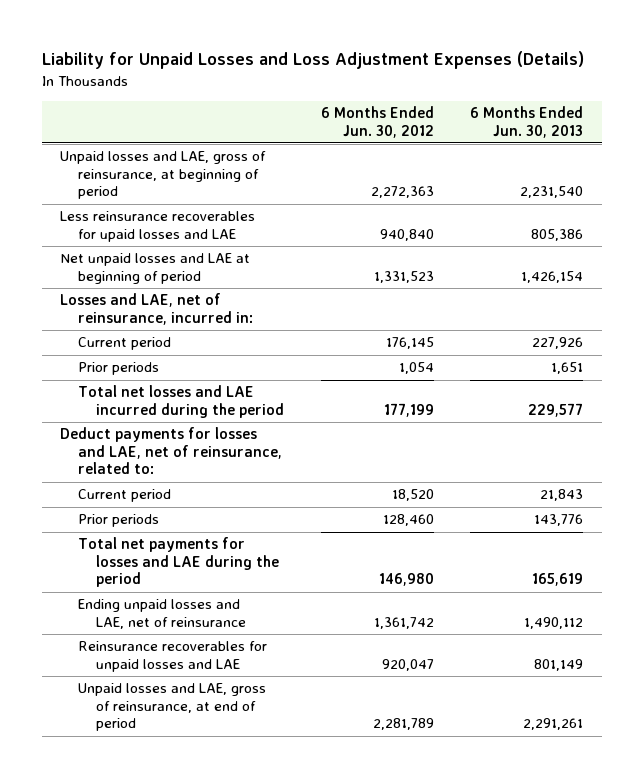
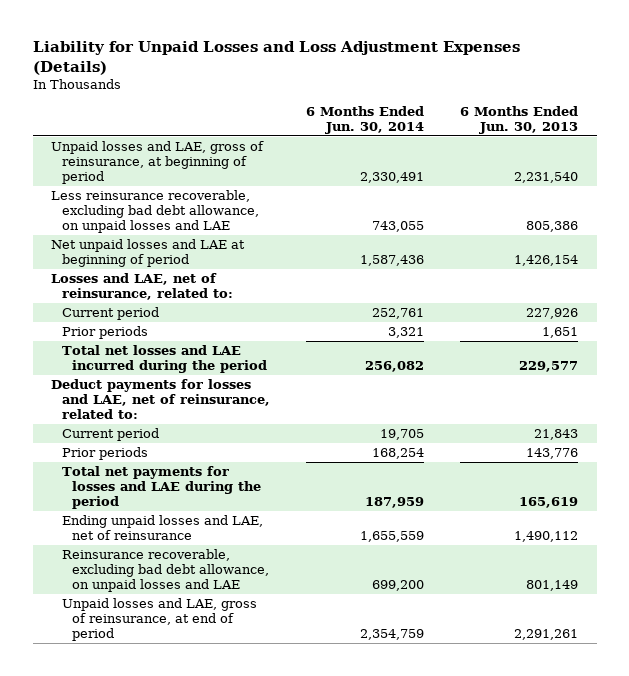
- | 6 Months Ended Jun. 30, 2012 | 6 Months Ended Jun. 30, 2013
+ | 6 Months Ended Jun. 30, 2014 | 6 Months Ended Jun. 30, 2013
- Less reinsurance recoverables for upaid losses and LAE | 940,840 | 805,386
+ Less reinsurance recoverable, excluding bad debt allowance, on unpaid losses and LAE | 743,055 | 805,386
- Losses and LAE, net of reinsurance, incurred in:
+ Losses and LAE, net of reinsurance, related to:
- Reinsurance recoverables for unpaid losses and LAE | 920,047 | 801,149
+ Reinsurance recoverable, excluding bad debt allowance, on unpaid losses and LAE | 699,200 | 801,149

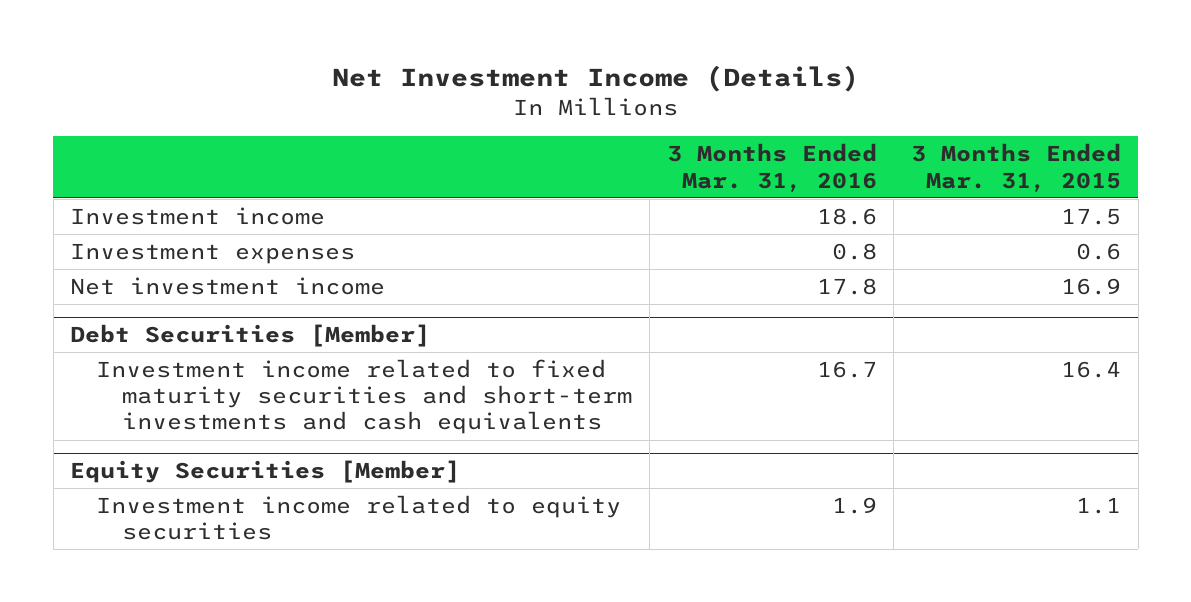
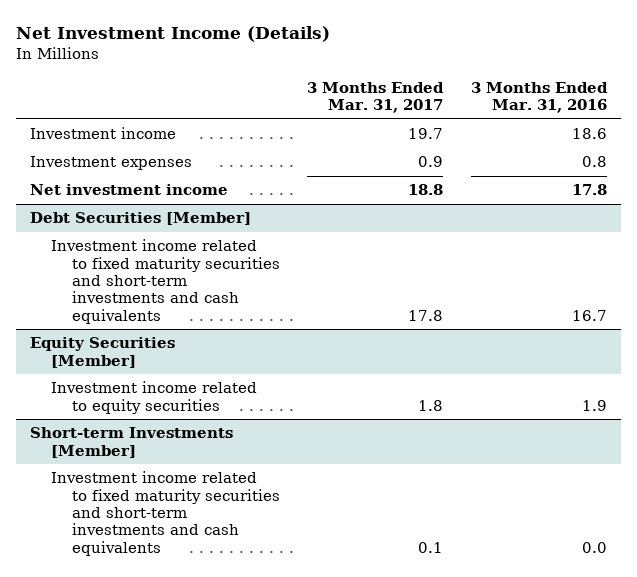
- | 3 Months Ended Mar. 31, 2016 | 3 Months Ended Mar. 31, 2015
+ | 3 Months Ended Mar. 31, 2017 | 3 Months Ended Mar. 31, 2016
+ Short-term Investments [Member]
+ Investment income related to fixed maturity securities and short-term investments and cash equivalents | 0.1 | 0.0

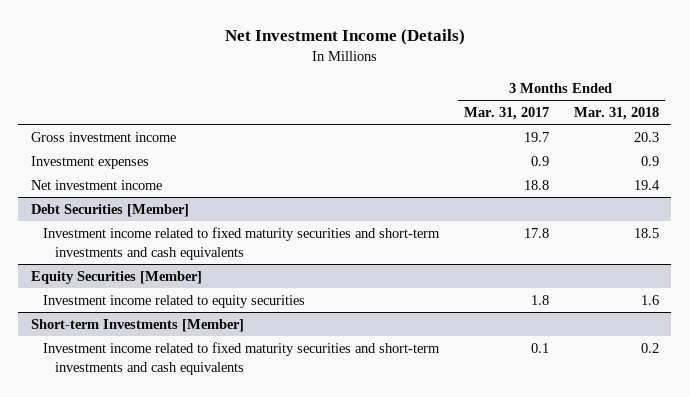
- | 3 Months Ended Mar. 31, 2017 | 3 Months Ended Mar. 31, 2016
+ | 3 Months Ended Mar. 31, 2017 | 3 Months Ended Mar. 31, 2018
- Investment income | 19.7 | 18.6
+ Gross investment income | 19.7 | 20.3

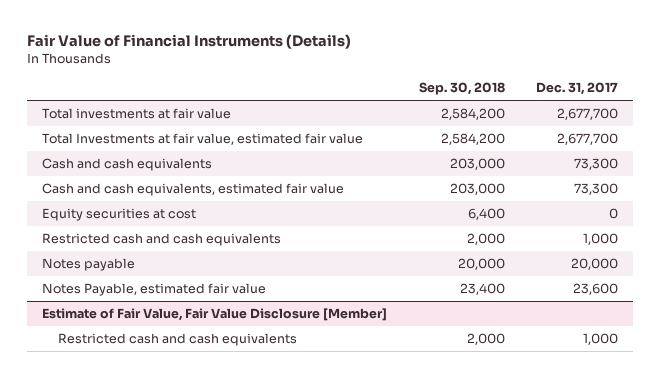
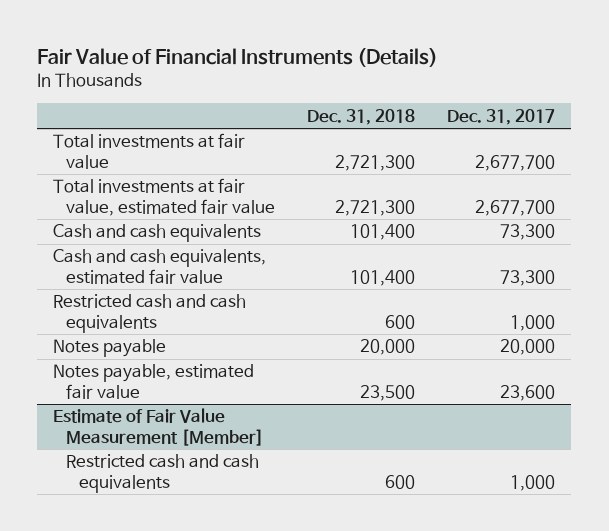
- | Sep. 30, 2018 | Dec. 31, 2017
+ | Dec. 31, 2018 | Dec. 31, 2017
- Total Investments at fair value, estimated fair value | 2,584,200 | 2,677,700
+ Total investments at fair value, estimated fair value | 2,721,300 | 2,677,700
- Equity securities at cost | 6,400 | 0
- Notes Payable, estimated fair value | 23,400 | 23,600
- Estimate of Fair Value, Fair Value Disclosure [Member]
+ Notes payable, estimated fair value | 23,500 | 23,600
+ Estimate of Fair Value Measurement [Member]

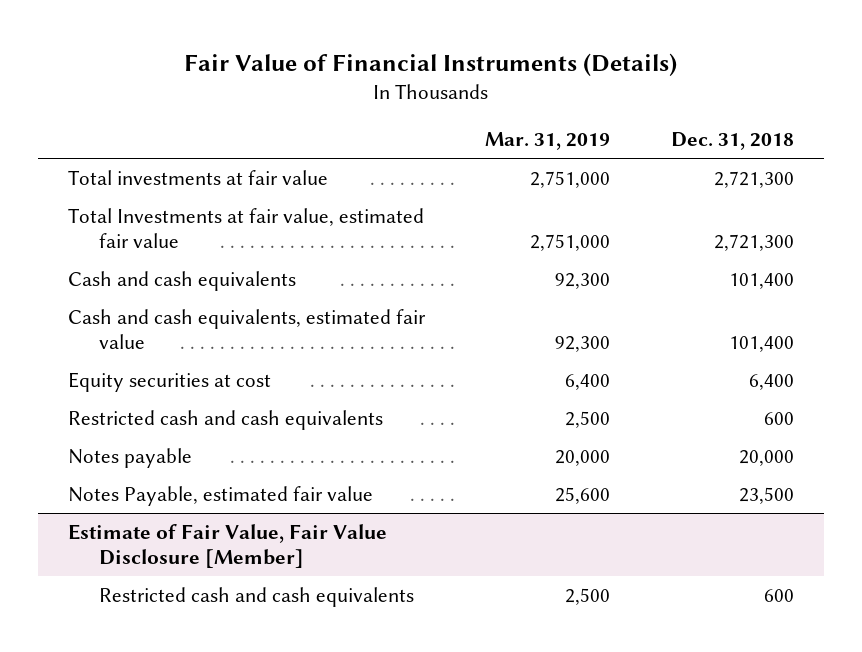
- | Dec. 31, 2018 | Dec. 31, 2017
+ | Mar. 31, 2019 | Dec. 31, 2018
- Total investments at fair value, estimated fair value | 2,721,300 | 2,677,700
+ Total Investments at fair value, estimated fair value | 2,751,000 | 2,721,300
+ Equity securities at cost | 6,400 | 6,400
- Notes payable, estimated fair value | 23,500 | 23,600
- Estimate of Fair Value Measurement [Member]
+ Notes Payable, estimated fair value | 25,600 | 23,500
+ Estimate of Fair Value, Fair Value Disclosure [Member]

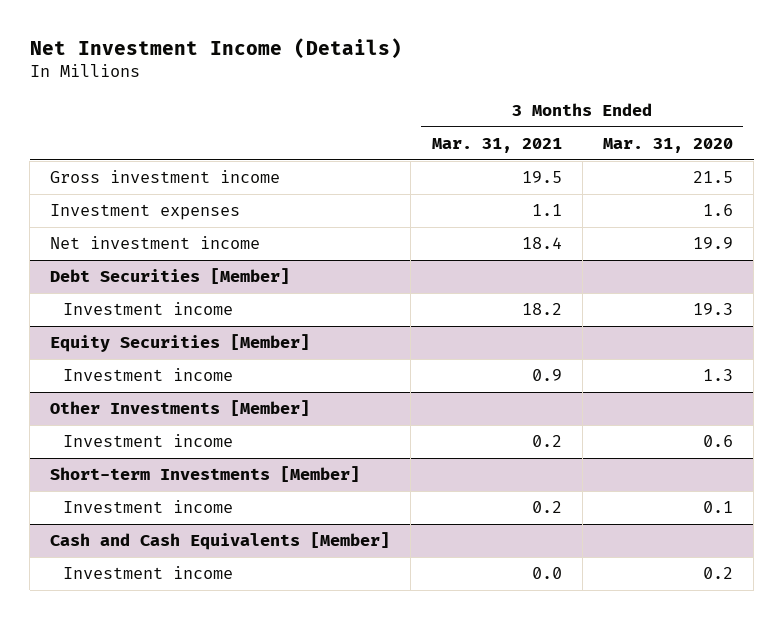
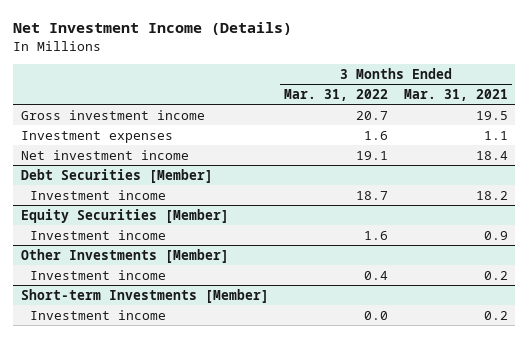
- | 3 Months Ended Mar. 31, 2021 | 3 Months Ended Mar. 31, 2020
+ | 3 Months Ended Mar. 31, 2022 | 3 Months Ended Mar. 31, 2021
- Cash and Cash Equivalents [Member]
- Investment income | 0.0 | 0.2

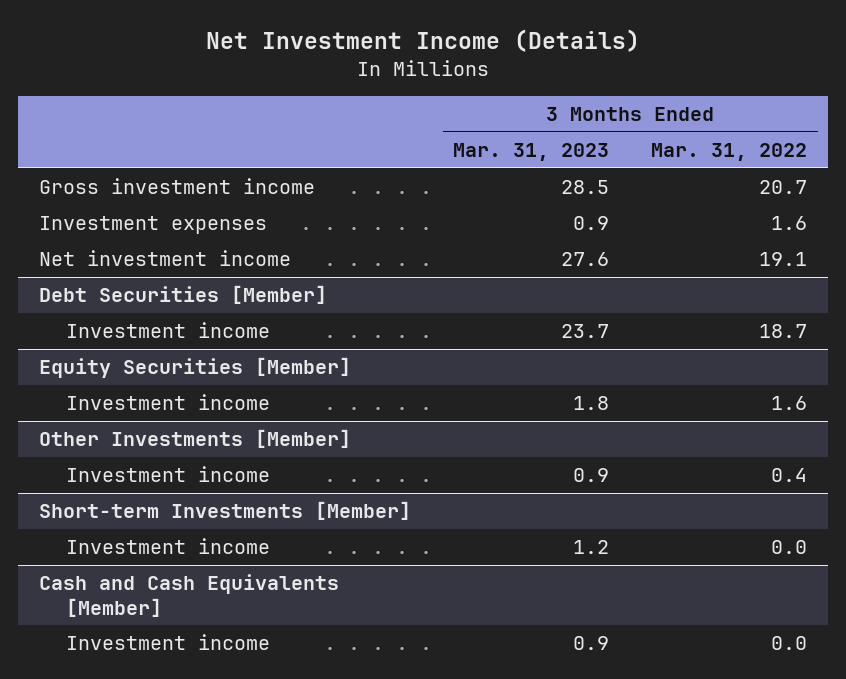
- | 3 Months Ended Mar. 31, 2022 | 3 Months Ended Mar. 31, 2021
+ | 3 Months Ended Mar. 31, 2023 | 3 Months Ended Mar. 31, 2022
+ Cash and Cash Equivalents [Member]
+ Investment income | 0.9 | 0.0

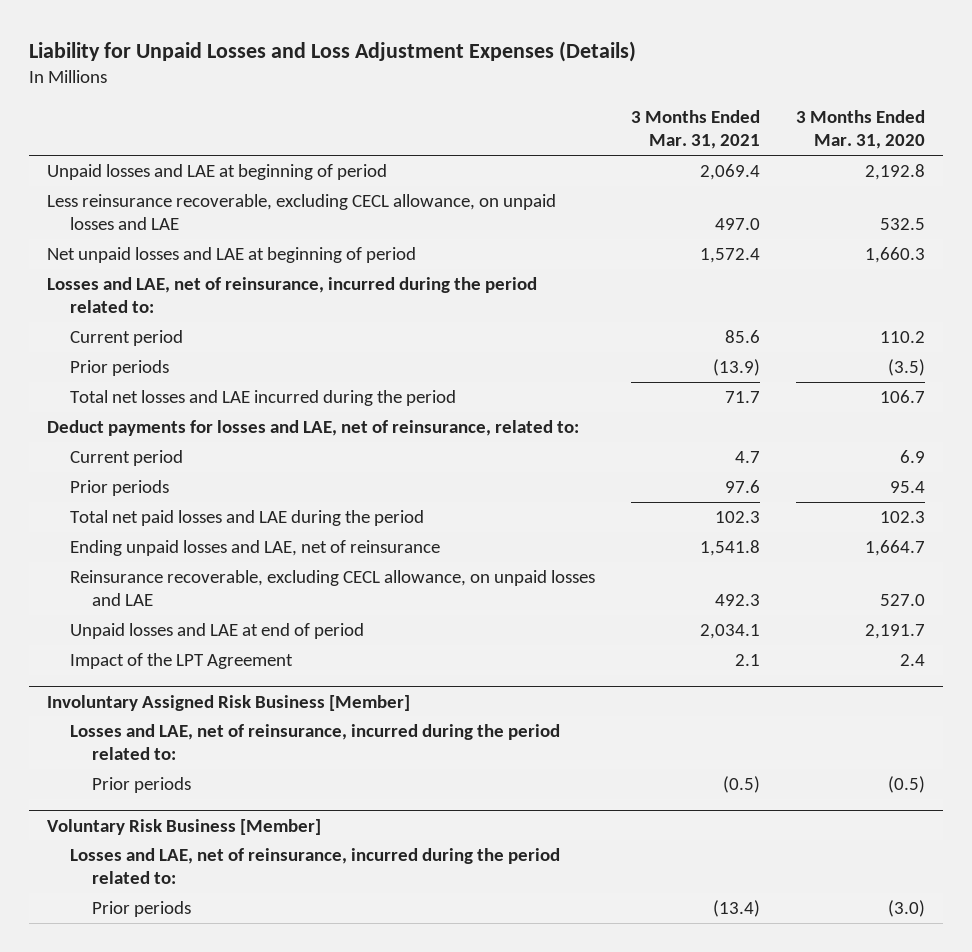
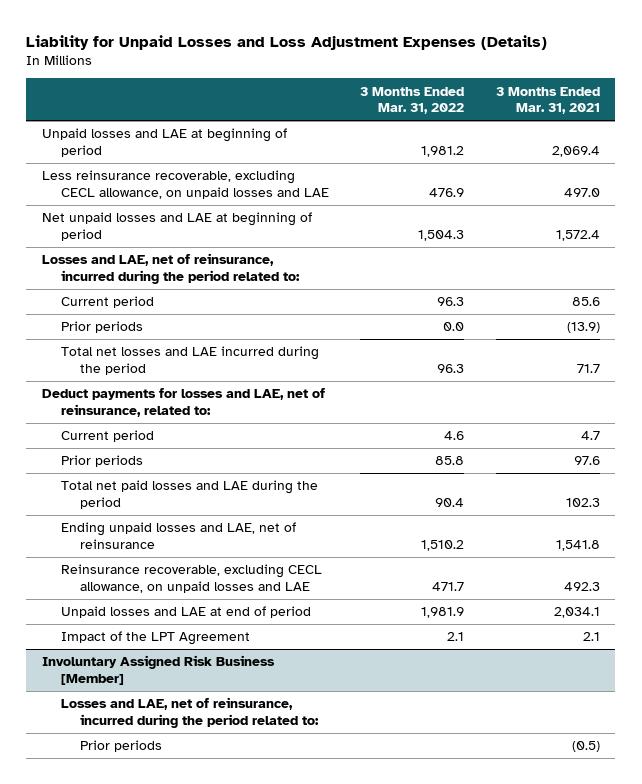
- | 3 Months Ended Mar. 31, 2021 | 3 Months Ended Mar. 31, 2020
+ | 3 Months Ended Mar. 31, 2022 | 3 Months Ended Mar. 31, 2021
- Voluntary Risk Business [Member]
- Losses and LAE, net of reinsurance, incurred during the period related to:
- Prior periods | (13.4) | (3.0)

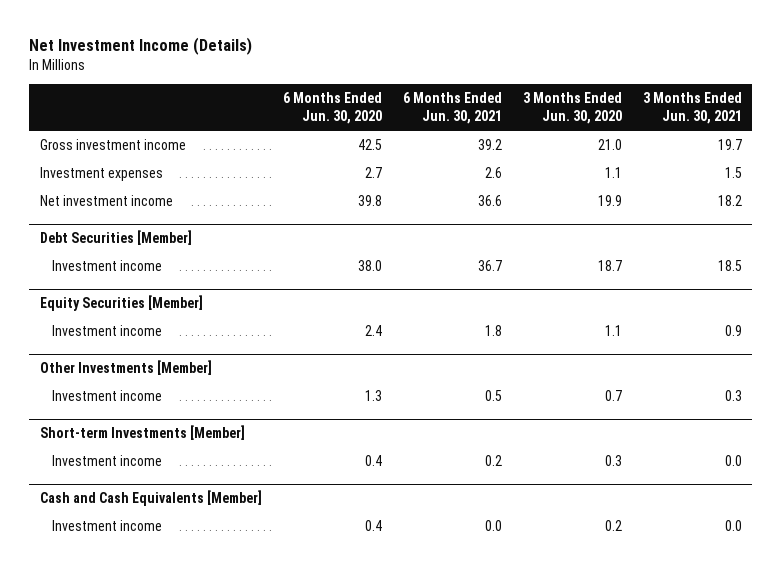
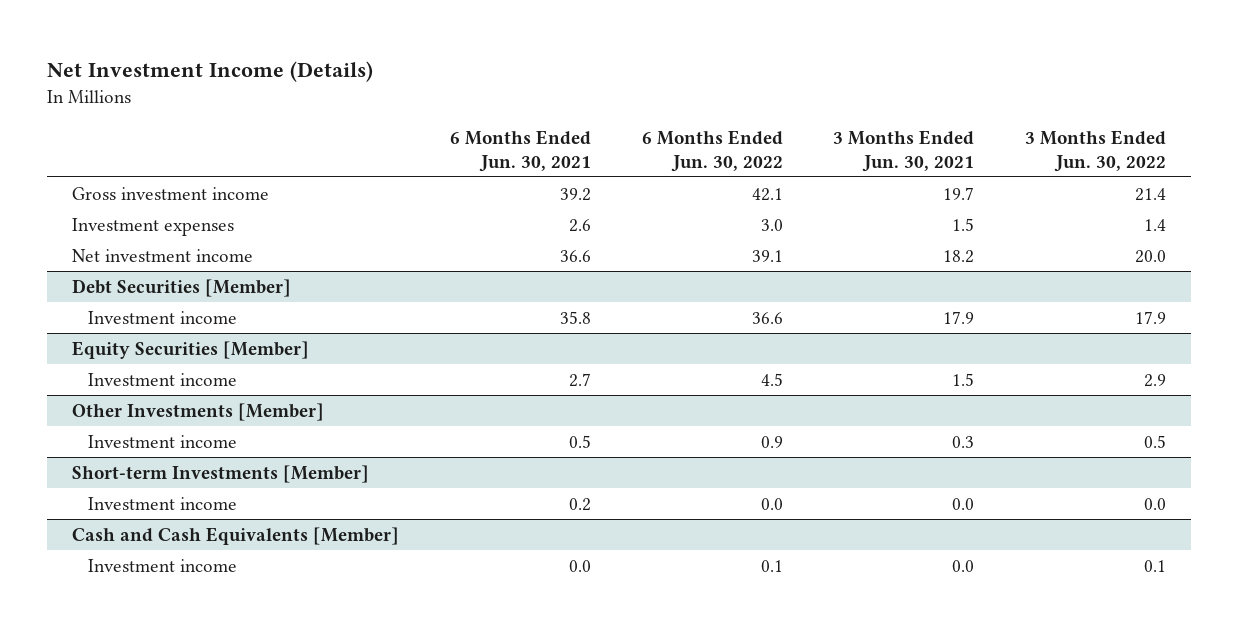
- | 6 Months Ended Jun. 30, 2020 | 6 Months Ended Jun. 30, 2021 | 3 Months Ended Jun. 30, 2020 | 3 Months Ended Jun. 30, 2021
+ | 6 Months Ended Jun. 30, 2021 | 6 Months Ended Jun. 30, 2022 | 3 Months Ended Jun. 30, 2021 | 3 Months Ended Jun. 30, 2022
@ Debt Securities [Member]
- Investment income | 38.0 | 36.7 | 18.7 | 18.5
+ Investment income | 35.8 | 36.6 | 17.9 | 17.9
@ Equity Securities [Member]
- Investment income | 2.4 | 1.8 | 1.1 | 0.9
+ Investment income | 2.7 | 4.5 | 1.5 | 2.9

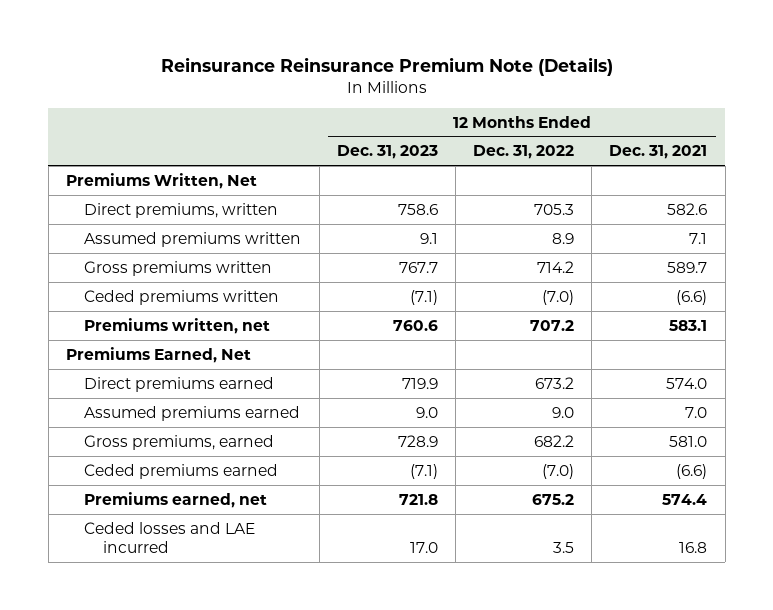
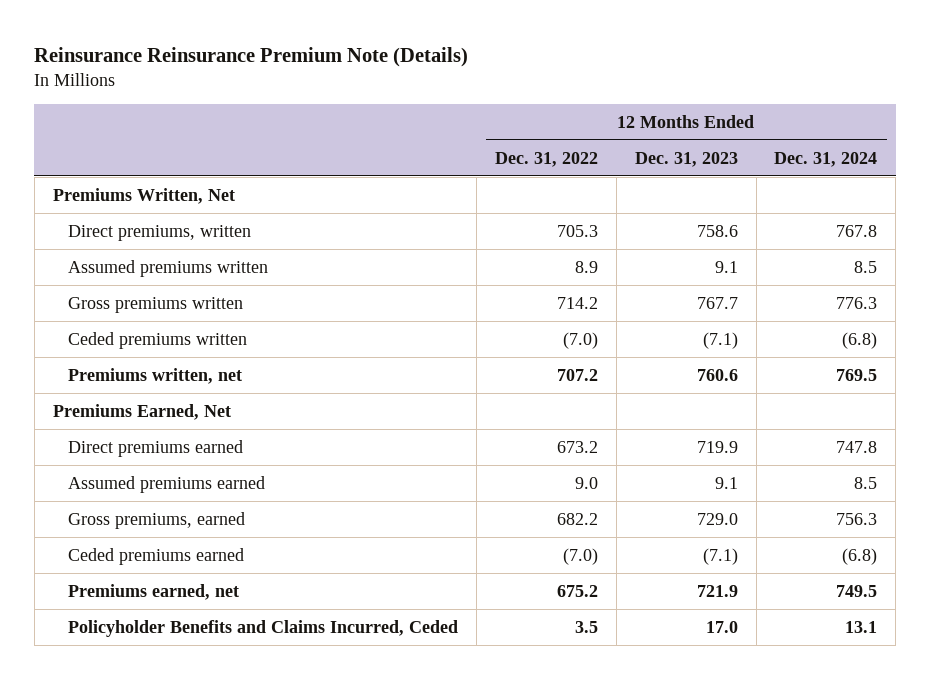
- | 12 Months Ended Dec. 31, 2023 | 12 Months Ended Dec. 31, 2022 | 12 Months Ended Dec. 31, 2021
+ | 12 Months Ended Dec. 31, 2022 | 12 Months Ended Dec. 31, 2023 | 12 Months Ended Dec. 31, 2024
- Assumed premiums earned | 9.0 | 9.0 | 7.0
- Gross premiums, earned | 728.9 | 682.2 | 581.0
+ Assumed premiums earned | 9.0 | 9.1 | 8.5
+ Gross premiums, earned | 682.2 | 729.0 | 756.3
- Premiums earned, net | 721.8 | 675.2 | 574.4
- Ceded losses and LAE incurred | 17.0 | 3.5 | 16.8
+ Premiums earned, net | 675.2 | 721.9 | 749.5
+ Policyholder Benefits and Claims Incurred, Ceded | 3.5 | 17.0 | 13.1

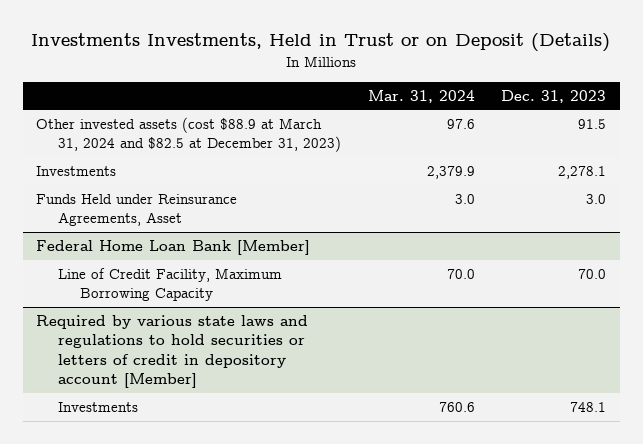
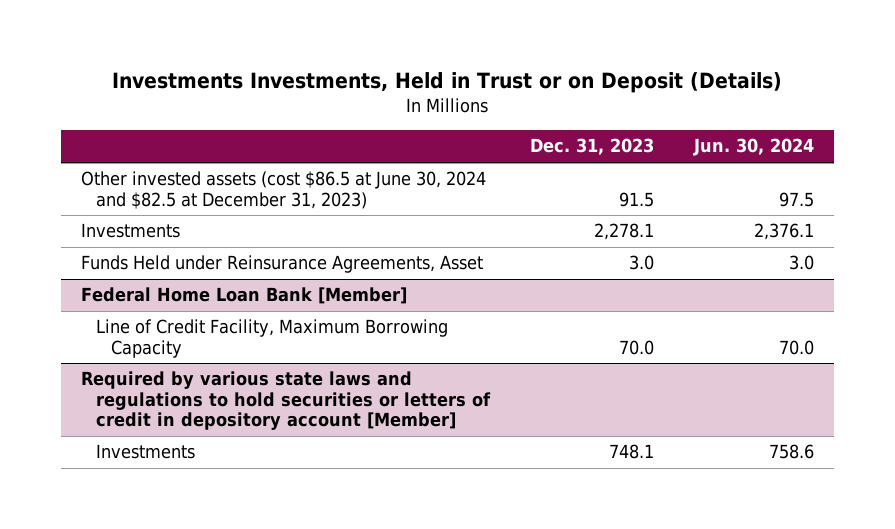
- | Mar. 31, 2024 | Dec. 31, 2023
+ | Dec. 31, 2023 | Jun. 30, 2024
- Other invested assets (cost $88.9 at March 31, 2024 and $82.5 at December 31, 2023) | 97.6 | 91.5
+ Other invested assets (cost $86.5 at June 30, 2024 and $82.5 at December 31, 2023) | 91.5 | 97.5

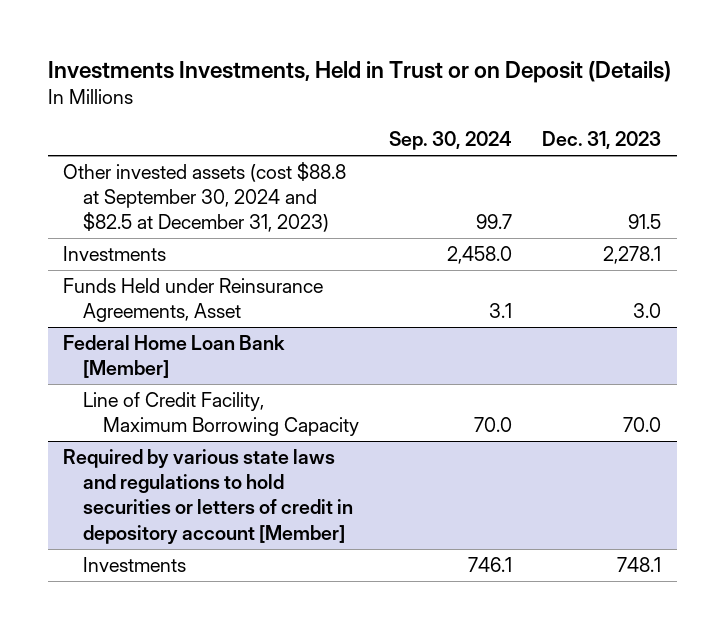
- | Dec. 31, 2023 | Jun. 30, 2024
+ | Sep. 30, 2024 | Dec. 31, 2023
- Other invested assets (cost $86.5 at June 30, 2024 and $82.5 at December 31, 2023) | 91.5 | 97.5
+ Other invested assets (cost $88.8 at September 30, 2024 and $82.5 at December 31, 2023) | 99.7 | 91.5

